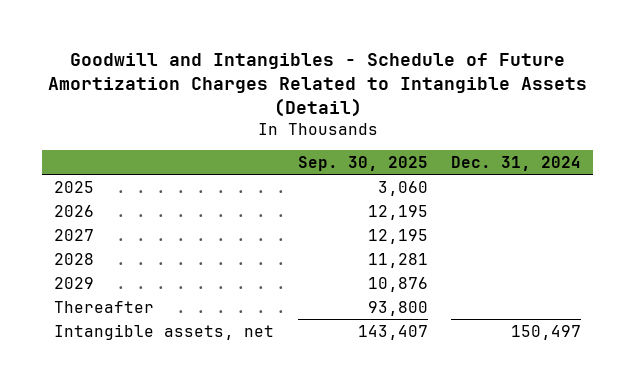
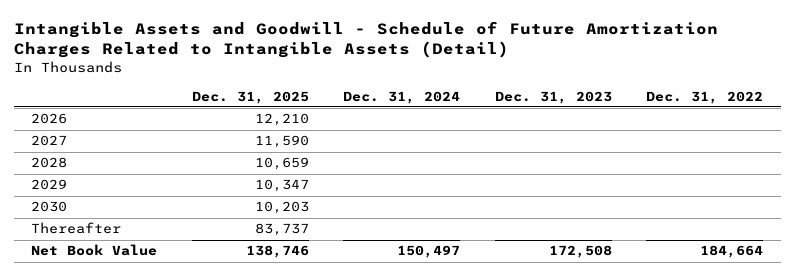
- Goodwill and Intangibles - Schedule of Future Amortization Charges Related to Intangible Assets (Detail)
+ Intangible Assets and Goodwill - Schedule of Future Amortization Charges Related to Intangible Assets (Detail)
- | Sep. 30, 2025 | Dec. 31, 2024
+ | Dec. 31, 2025 | Dec. 31, 2024 | Dec. 31, 2023 | Dec. 31, 2022
- 2025 | 3,060 |
+ 2030 | 10,203 | | |
- Intangible assets, net | 143,407 | 150,497
+ Net Book Value | 138,746 | 150,497 | 172,508 | 184,664

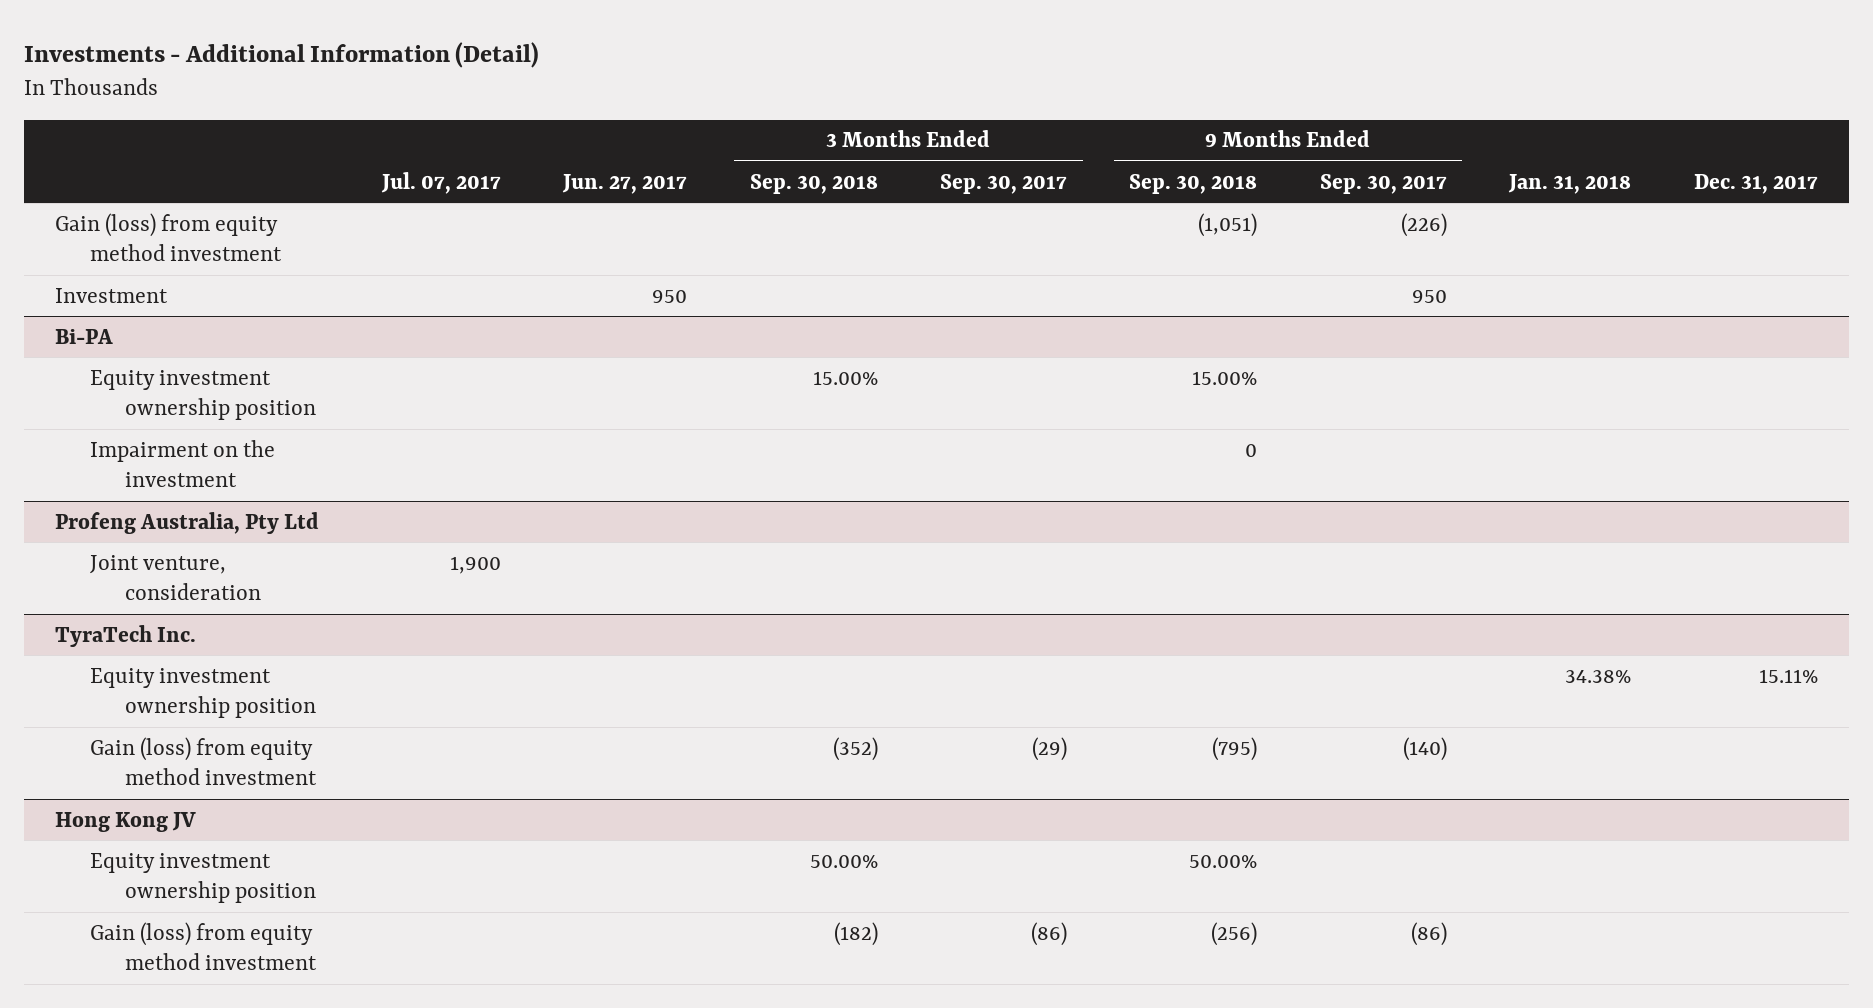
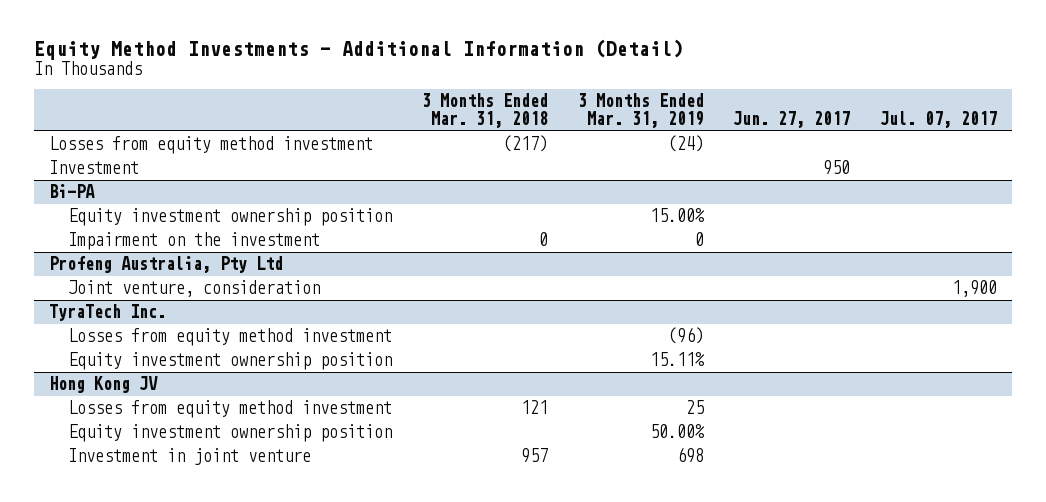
- Investments - Additional Information (Detail)
+ Equity Method Investments - Additional Information (Detail)
- | Jul. 07, 2017 | Jun. 27, 2017 | 3 Months Ended Sep. 30, 2018 | 3 Months Ended Sep. 30, 2017 | 9 Months Ended Sep. 30, 2018 | 9 Months Ended Sep. 30, 2017 | Jan. 31, 2018 | Dec. 31, 2017
+ | 3 Months Ended Mar. 31, 2018 | 3 Months Ended Mar. 31, 2019 | Jun. 27, 2017 | Jul. 07, 2017
- Gain (loss) from equity method investment | | | | | (1,051) | (226) | |
+ Losses from equity method investment | (217) | (24) | |
@ TyraTech Inc.
+ Losses from equity method investment | | (96) | |
- Gain (loss) from equity method investment | | | (352) | (29) | (795) | (140) | |
@ Hong Kong JV
+ Losses from equity method investment | 121 | 25 | |
- Gain (loss) from equity method investment | | | (182) | (86) | (256) | (86) | |
+ Investment in joint venture | 957 | 698 | |

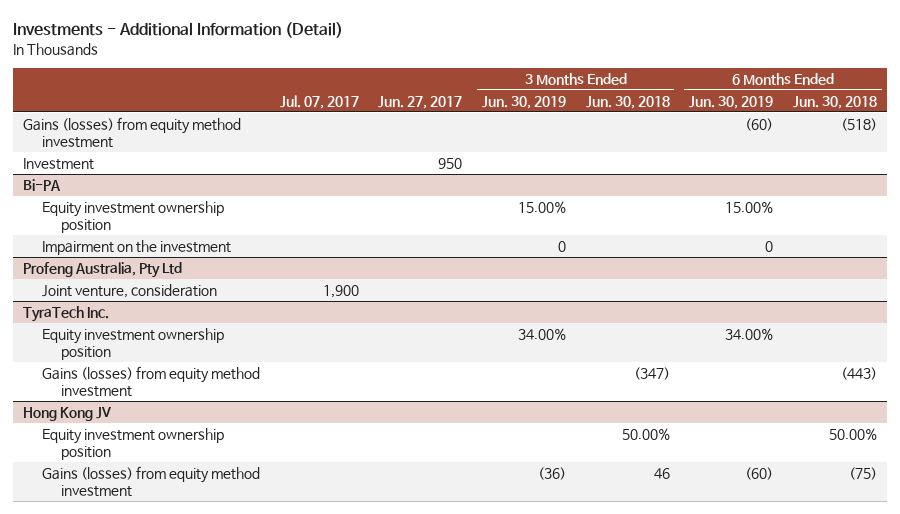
- Equity Method Investments - Additional Information (Detail)
+ Investments - Additional Information (Detail)
- | 3 Months Ended Mar. 31, 2018 | 3 Months Ended Mar. 31, 2019 | Jun. 27, 2017 | Jul. 07, 2017
+ | Jul. 07, 2017 | Jun. 27, 2017 | 3 Months Ended Jun. 30, 2019 | 3 Months Ended Jun. 30, 2018 | 6 Months Ended Jun. 30, 2019 | 6 Months Ended Jun. 30, 2018
- Losses from equity method investment | (217) | (24) | |
+ Gains (losses) from equity method investment | | | | | (60) | (518)
@ TyraTech Inc.
- Losses from equity method investment | | (96) | |
+ Gains (losses) from equity method investment | | | | (347) | | (443)
@ Hong Kong JV
- Losses from equity method investment | 121 | 25 | |
- Investment in joint venture | 957 | 698 | |
+ Gains (losses) from equity method investment | | | (36) | 46 | (60) | (75)

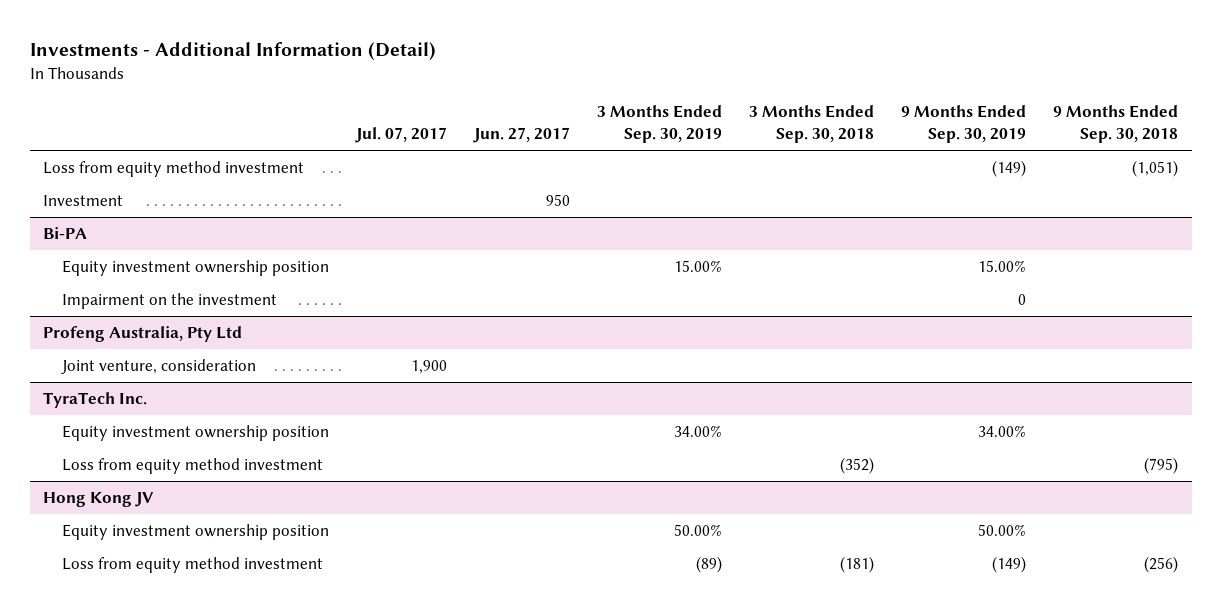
- | Jul. 07, 2017 | Jun. 27, 2017 | 3 Months Ended Jun. 30, 2019 | 3 Months Ended Jun. 30, 2018 | 6 Months Ended Jun. 30, 2019 | 6 Months Ended Jun. 30, 2018
+ | Jul. 07, 2017 | Jun. 27, 2017 | 3 Months Ended Sep. 30, 2019 | 3 Months Ended Sep. 30, 2018 | 9 Months Ended Sep. 30, 2019 | 9 Months Ended Sep. 30, 2018
- Gains (losses) from equity method investment | | | | | (60) | (518)
+ Loss from equity method investment | | | | | (149) | (1,051)
@ TyraTech Inc.
- Gains (losses) from equity method investment | | | | (347) | | (443)
+ Loss from equity method investment | | | | (352) | | (795)
@ Hong Kong JV
- Gains (losses) from equity method investment | | | (36) | 46 | (60) | (75)
+ Loss from equity method investment | | | (89) | (181) | (149) | (256)

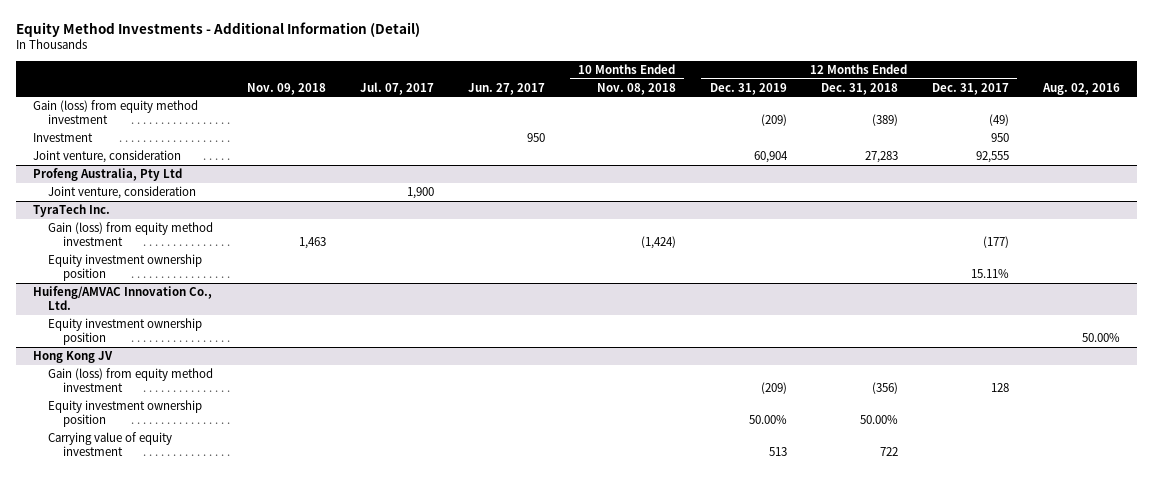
- Investments - Additional Information (Detail)
+ Equity Method Investments - Additional Information (Detail)
- | Jul. 07, 2017 | Jun. 27, 2017 | 3 Months Ended Sep. 30, 2019 | 3 Months Ended Sep. 30, 2018 | 9 Months Ended Sep. 30, 2019 | 9 Months Ended Sep. 30, 2018
+ | Nov. 09, 2018 | Jul. 07, 2017 | Jun. 27, 2017 | 10 Months Ended Nov. 08, 2018 | 12 Months Ended Dec. 31, 2019 | 12 Months Ended Dec. 31, 2018 | 12 Months Ended Dec. 31, 2017 | Aug. 02, 2016
- Loss from equity method investment | | | | | (149) | (1,051)
+ Gain (loss) from equity method investment | | | | | (209) | (389) | (49) |
- Bi-PA
- Equity investment ownership position | | | 15.00% | | 15.00% |
- Impairment on the investment | | | | | 0 |
+ Joint venture, consideration | | | | | 60,904 | 27,283 | 92,555 |
@ TyraTech Inc.
+ Gain (loss) from equity method investment | 1,463 | | | (1,424) | | | (177) |
- Loss from equity method investment | | | | (352) | | (795)
+ Huifeng/AMVAC Innovation Co., Ltd.
+ Equity investment ownership position | | | | | | | | 50.00%
@ Hong Kong JV
+ Gain (loss) from equity method investment | | | | | (209) | (356) | 128 |
- Loss from equity method investment | | | (89) | (181) | (149) | (256)
+ Carrying value of equity investment | | | | | 513 | 722 | |

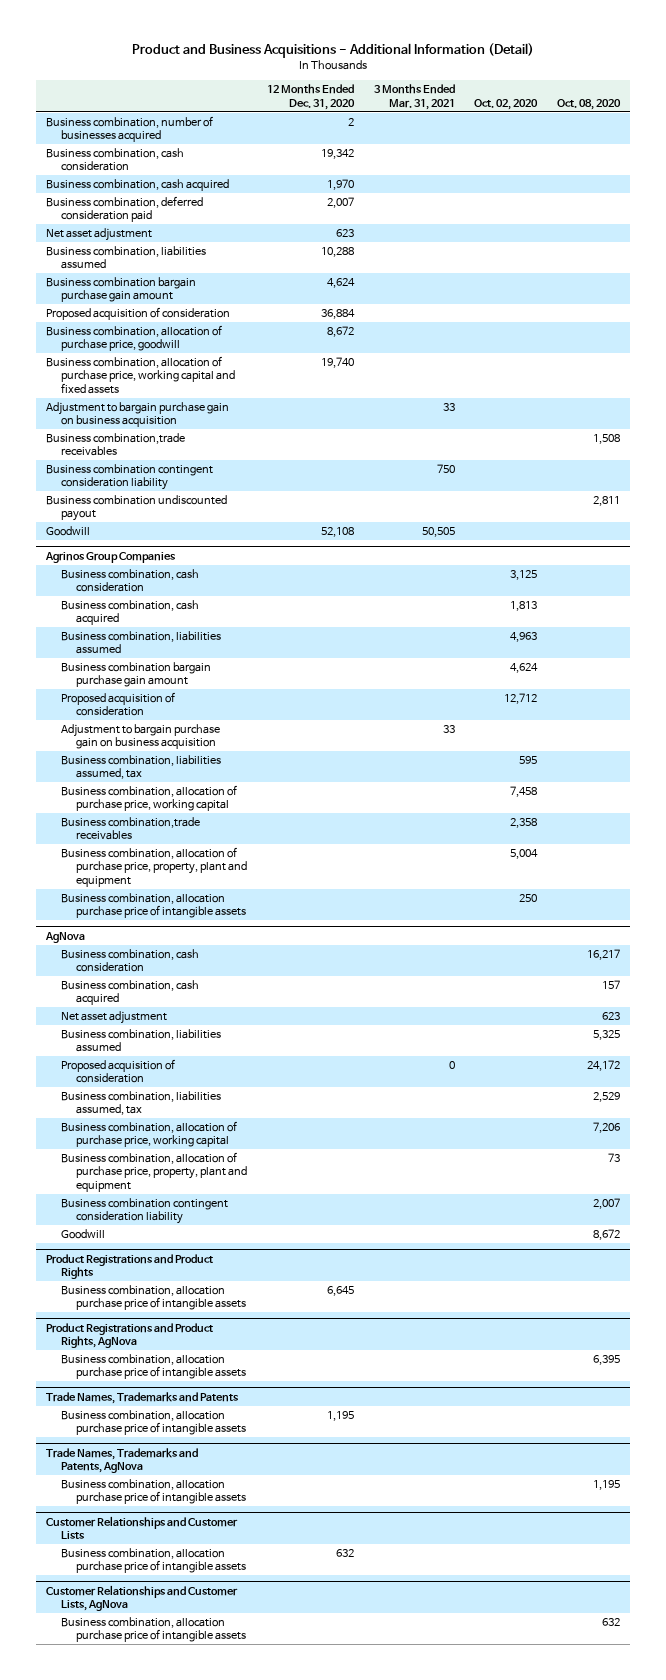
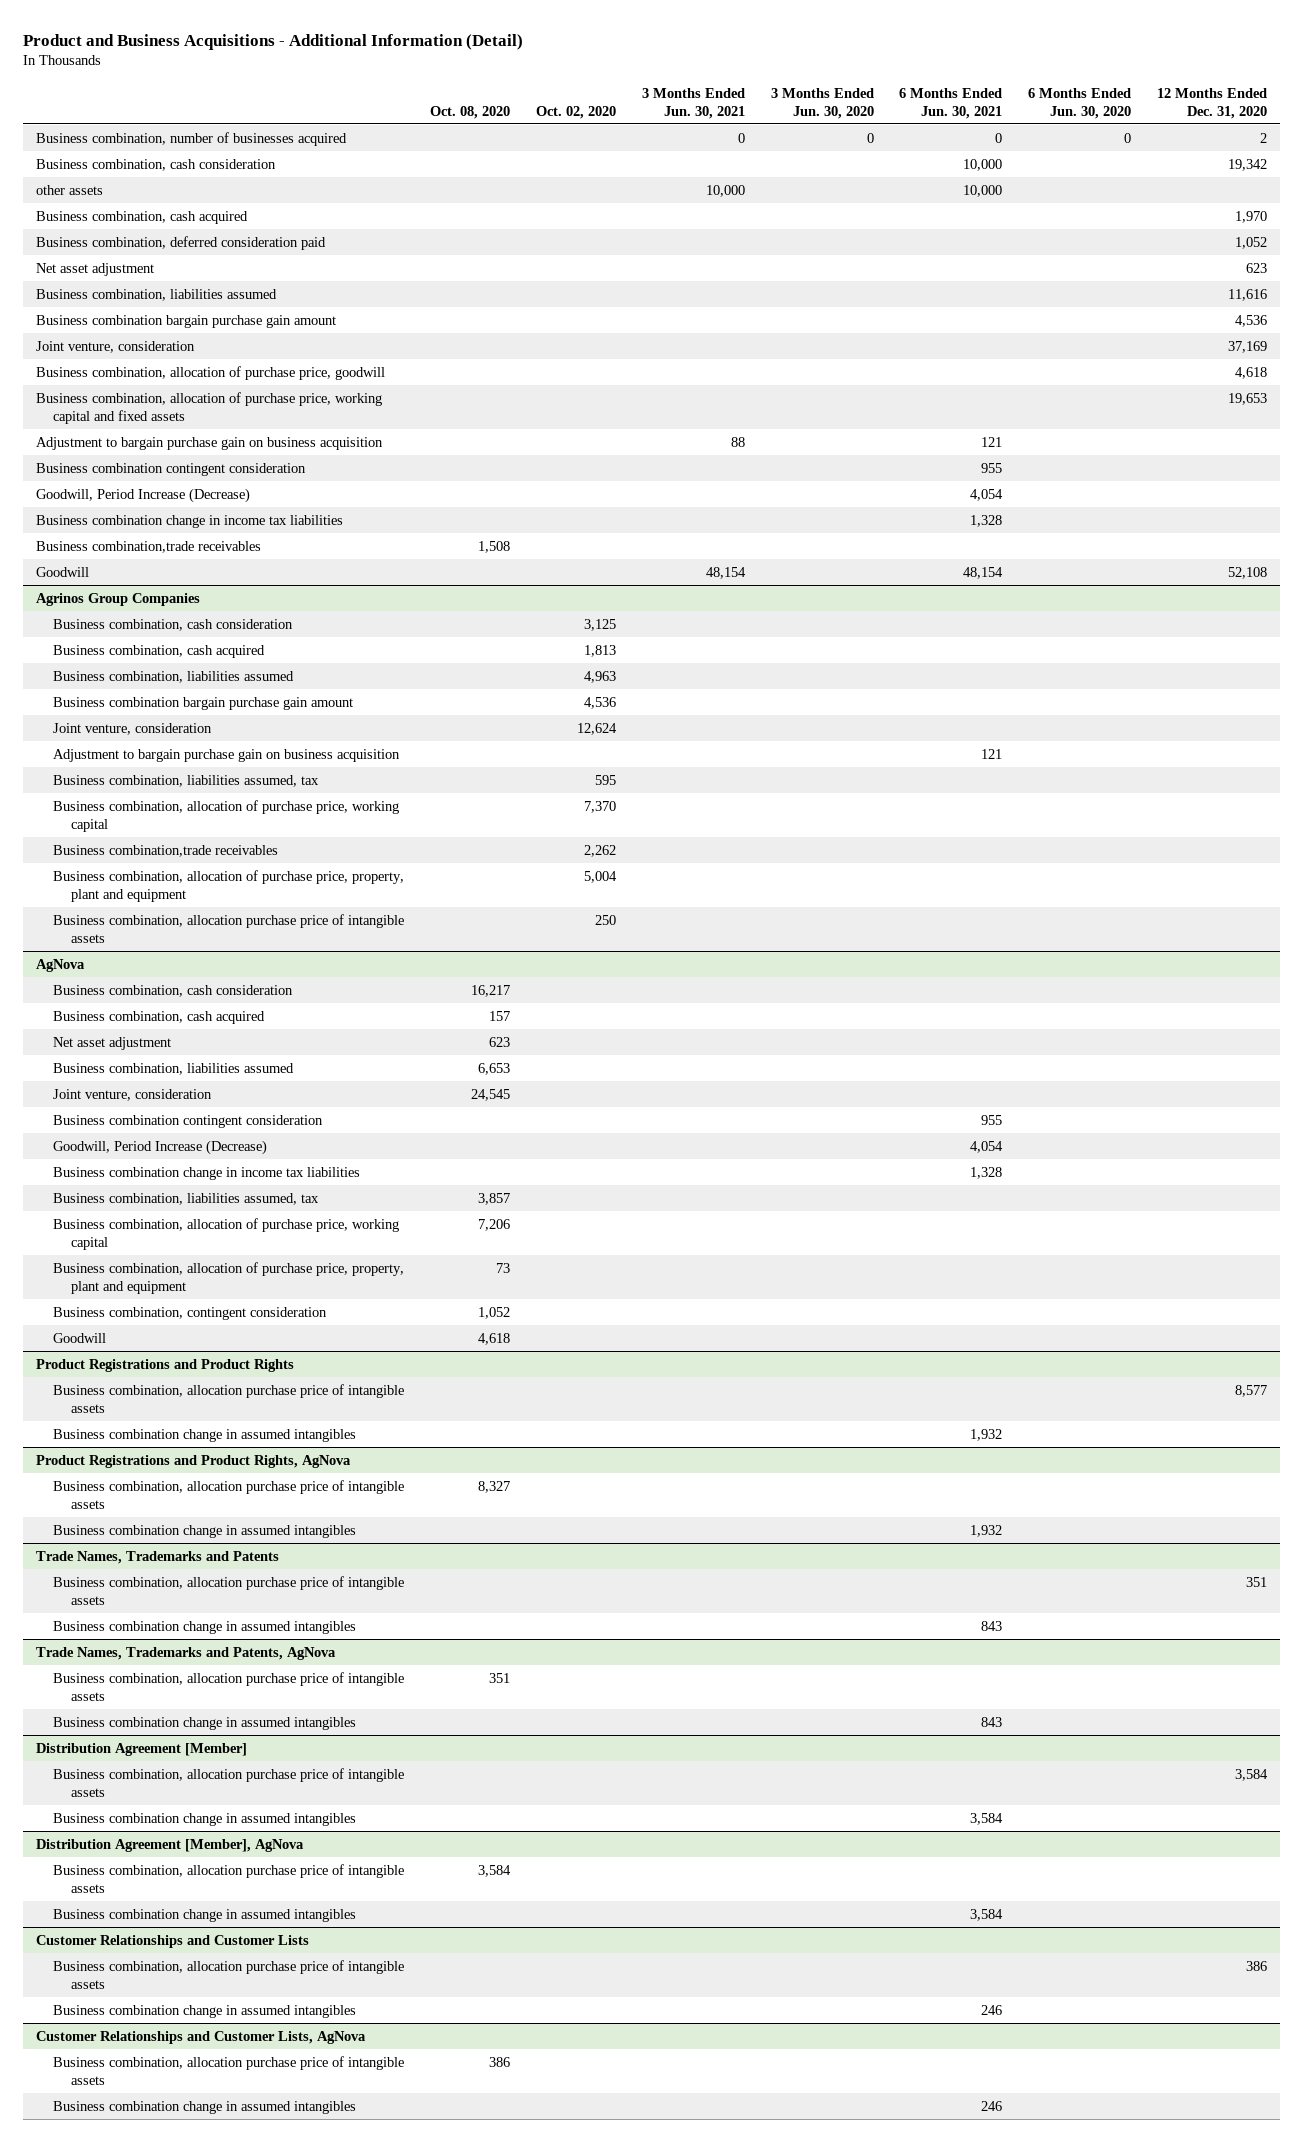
- | 12 Months Ended Dec. 31, 2020 | 3 Months Ended Mar. 31, 2021 | Oct. 02, 2020 | Oct. 08, 2020
+ | Oct. 08, 2020 | Oct. 02, 2020 | 3 Months Ended Jun. 30, 2021 | 3 Months Ended Jun. 30, 2020 | 6 Months Ended Jun. 30, 2021 | 6 Months Ended Jun. 30, 2020 | 12 Months Ended Dec. 31, 2020
+ other assets | | | 10,000 | | 10,000 | |
- Business combination, deferred consideration paid | 2,007 | | |
+ Business combination, deferred consideration paid | | | | | | | 1,052
- Business combination, liabilities assumed | 10,288 | | |
- Business combination bargain purchase gain amount | 4,624 | | |
- Proposed acquisition of consideration | 36,884 | | |
- Business combination, allocation of purchase price, goodwill | 8,672 | | |
- Business combination, allocation of purchase price, working capital and fixed assets | 19,740 | | |
+ Business combination, liabilities assumed | | | | | | | 11,616
+ Business combination bargain purchase gain amount | | | | | | | 4,536
+ Joint venture, consideration | | | | | | | 37,169
+ Business combination, allocation of purchase price, goodwill | | | | | | | 4,618
+ Business combination, allocation of purchase price, working capital and fixed assets | | | | | | | 19,653
+ Business combination contingent consideration | | | | | 955 | |
+ Goodwill, Period Increase (Decrease) | | | | | 4,054 | |
+ Business combination change in income tax liabilities | | | | | 1,328 | |
- Business combination contingent consideration liability | | 750 | |
- Business combination undiscounted payout | | | | 2,811
@ Agrinos Group Companies
- Business combination bargain purchase gain amount | | | 4,624 |
- Proposed acquisition of consideration | | | 12,712 |
+ Business combination bargain purchase gain amount | | 4,536 | | | | |
+ Joint venture, consideration | | 12,624 | | | | |
- Business combination, allocation of purchase price, working capital | | | 7,458 |
- Business combination,trade receivables | | | 2,358 |
+ Business combination, allocation of purchase price, working capital | | 7,370 | | | | |
+ Business combination,trade receivables | | 2,262 | | | | |
@ AgNova
- Business combination, liabilities assumed | | | | 5,325
- Proposed acquisition of consideration | | 0 | | 24,172
- Business combination, liabilities assumed, tax | | | | 2,529
+ Business combination, liabilities assumed | 6,653 | | | | | |
+ Joint venture, consideration | 24,545 | | | | | |
+ Business combination contingent consideration | | | | | 955 | |
+ Goodwill, Period Increase (Decrease) | | | | | 4,054 | |
+ Business combination change in income tax liabilities | | | | | 1,328 | |
+ Business combination, liabilities assumed, tax | 3,857 | | | | | |
- Business combination contingent consideration liability | | | | 2,007
- Goodwill | | | | 8,672
+ Business combination, contingent consideration | 1,052 | | | | | |
+ Goodwill | 4,618 | | | | | |
@ Product Registrations and Product Rights
- Business combination, allocation purchase price of intangible assets | 6,645 | | |
+ Business combination, allocation purchase price of intangible assets | | | | | | | 8,577
+ Business combination change in assumed intangibles | | | | | 1,932 | |
@ Product Registrations and Product Rights, AgNova
- Business combination, allocation purchase price of intangible assets | | | | 6,395
+ Business combination, allocation purchase price of intangible assets | 8,327 | | | | | |
+ Business combination change in assumed intangibles | | | | | 1,932 | |
@ Trade Names, Trademarks and Patents
- Business combination, allocation purchase price of intangible assets | 1,195 | | |
+ Business combination, allocation purchase price of intangible assets | | | | | | | 351
+ Business combination change in assumed intangibles | | | | | 843 | |
@ Trade Names, Trademarks and Patents, AgNova
- Business combination, allocation purchase price of intangible assets | | | | 1,195
+ Business combination, allocation purchase price of intangible assets | 351 | | | | | |
+ Business combination change in assumed intangibles | | | | | 843 | |
+ Distribution Agreement [Member]
+ Business combination, allocation purchase price of intangible assets | | | | | | | 3,584
+ Business combination change in assumed intangibles | | | | | 3,584 | |
+ Distribution Agreement [Member], AgNova
+ Business combination, allocation purchase price of intangible assets | 3,584 | | | | | |
+ Business combination change in assumed intangibles | | | | | 3,584 | |
@ Customer Relationships and Customer Lists
- Business combination, allocation purchase price of intangible assets | 632 | | |
+ Business combination, allocation purchase price of intangible assets | | | | | | | 386
+ Business combination change in assumed intangibles | | | | | 246 | |
@ Customer Relationships and Customer Lists, AgNova
- Business combination, allocation purchase price of intangible assets | | | | 632
+ Business combination, allocation purchase price of intangible assets | 386 | | | | | |
+ Business combination change in assumed intangibles | | | | | 246 | |

